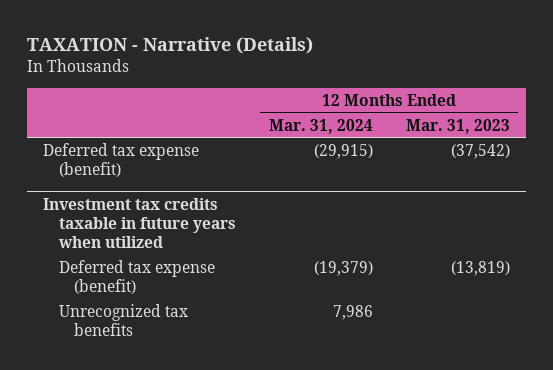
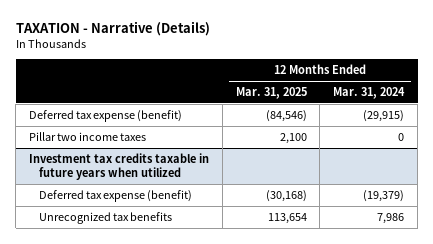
- | 12 Months Ended Mar. 31, 2024 | 12 Months Ended Mar. 31, 2023
+ | 12 Months Ended Mar. 31, 2025 | 12 Months Ended Mar. 31, 2024
+ Pillar two income taxes | 2,100 | 0

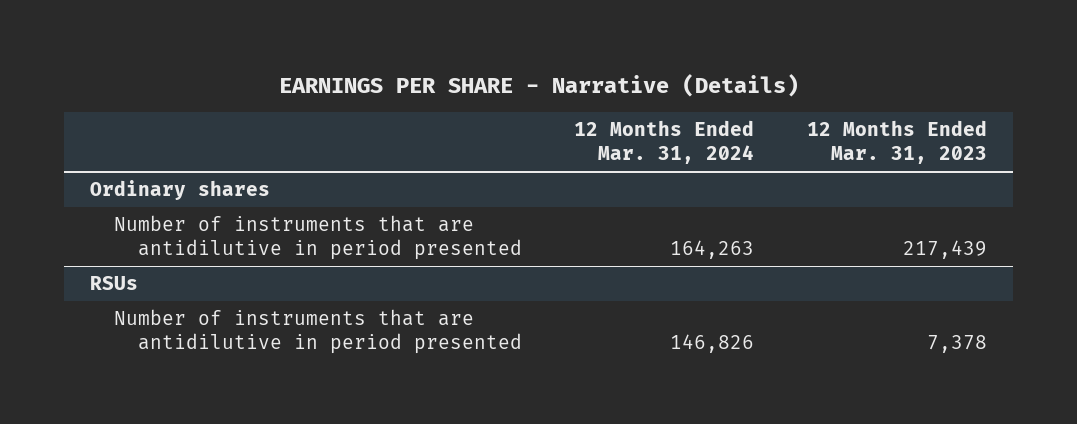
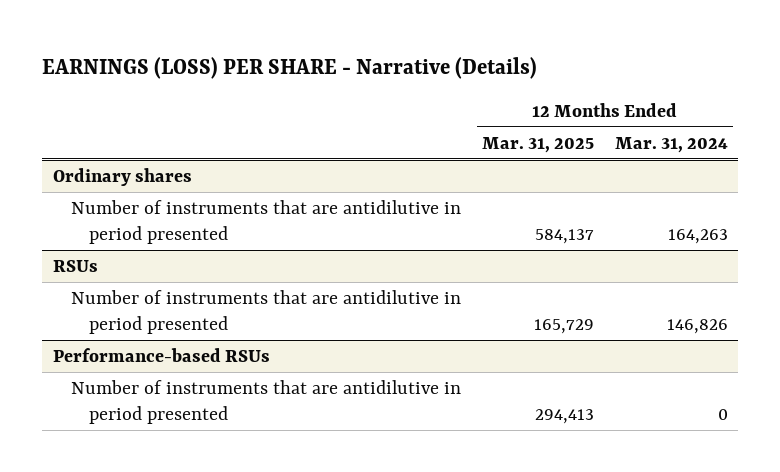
- EARNINGS PER SHARE - Narrative (Details)
+ EARNINGS (LOSS) PER SHARE - Narrative (Details)
- | 12 Months Ended Mar. 31, 2024 | 12 Months Ended Mar. 31, 2023
+ | 12 Months Ended Mar. 31, 2025 | 12 Months Ended Mar. 31, 2024
+ Performance-based RSUs
+ Number of instruments that are antidilutive in period presented | 294,413 | 0

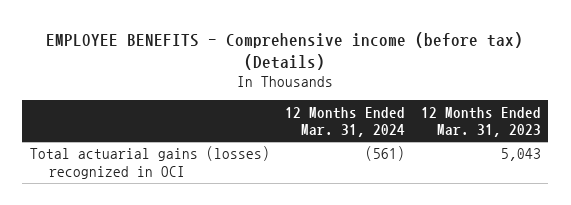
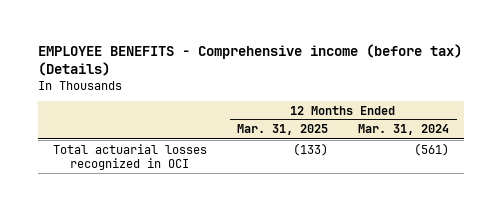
- | 12 Months Ended Mar. 31, 2024 | 12 Months Ended Mar. 31, 2023
+ | 12 Months Ended Mar. 31, 2025 | 12 Months Ended Mar. 31, 2024
- Total actuarial gains (losses) recognized in OCI | (561) | 5,043
+ Total actuarial losses recognized in OCI | (133) | (561)

